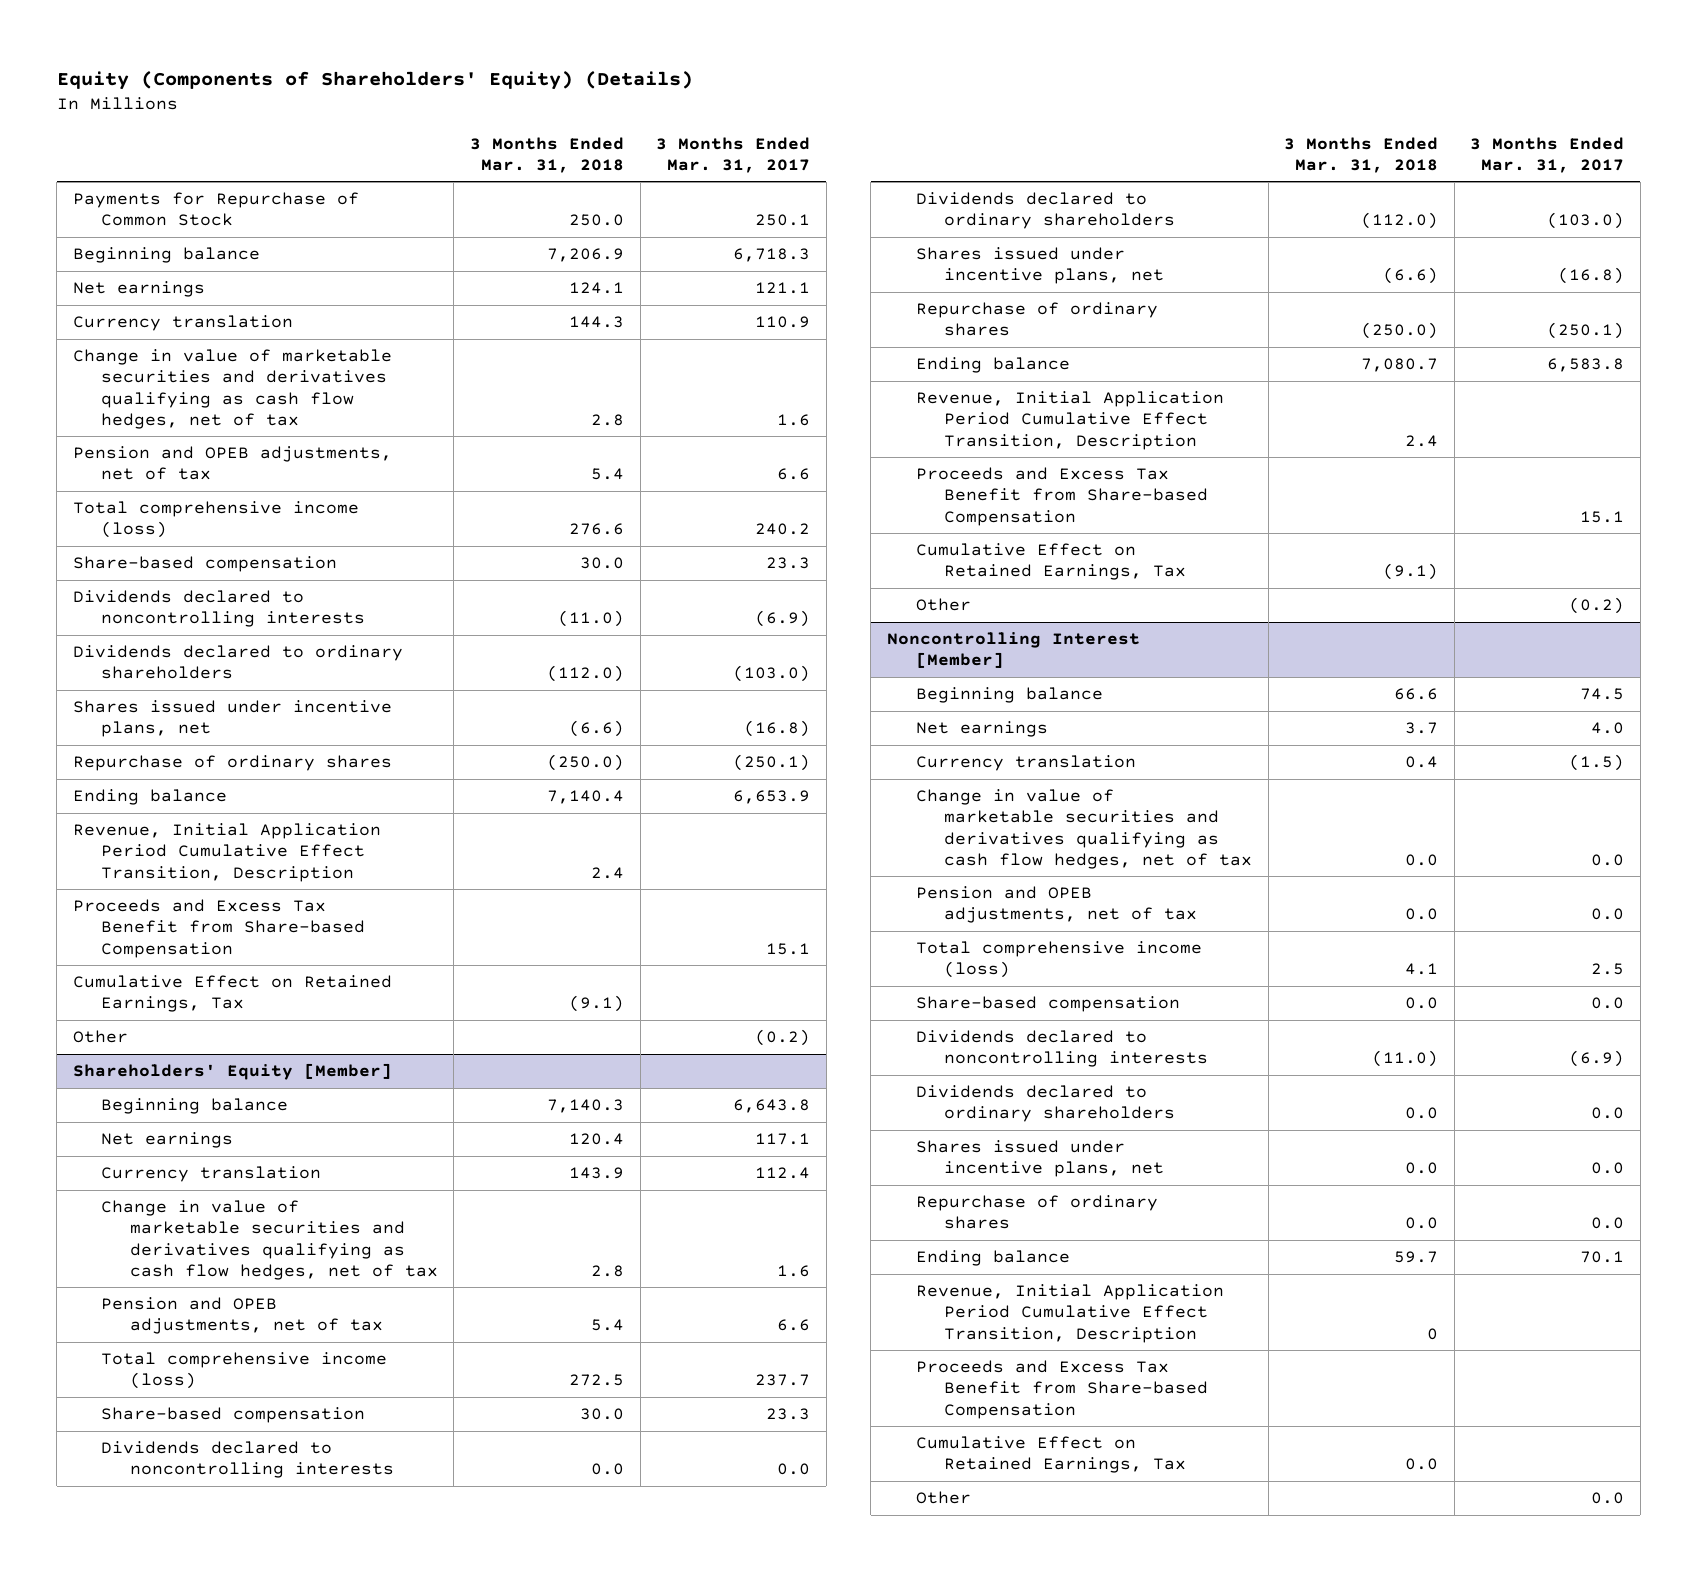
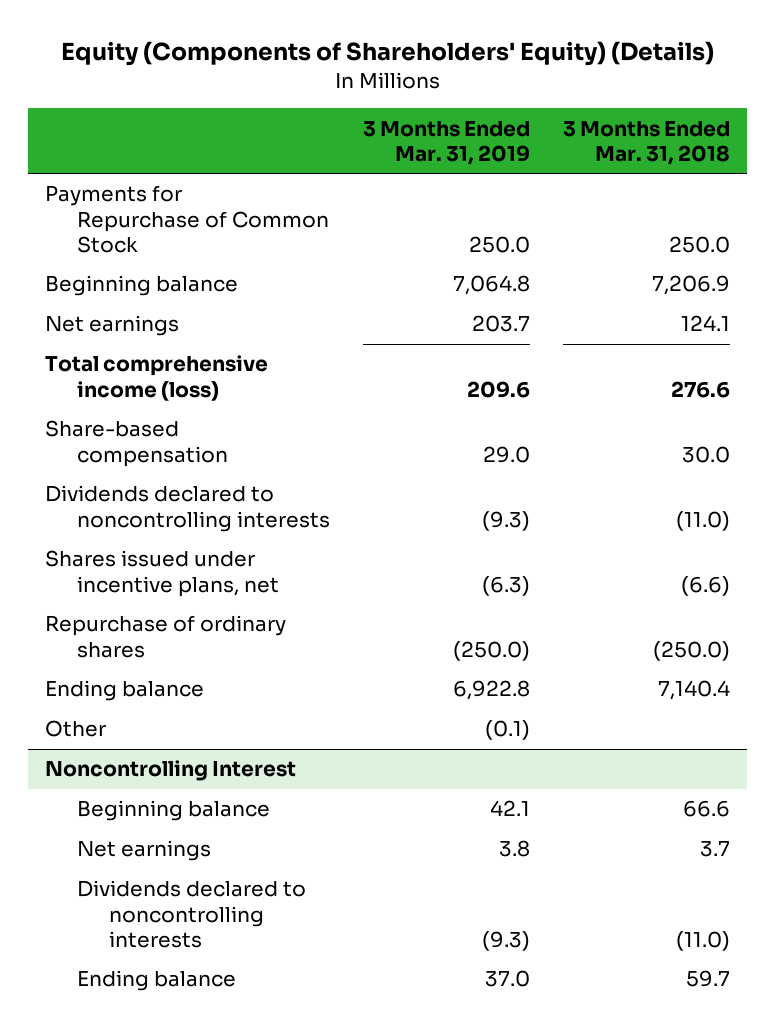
- | 3 Months Ended Mar. 31, 2018 | 3 Months Ended Mar. 31, 2017
+ | 3 Months Ended Mar. 31, 2019 | 3 Months Ended Mar. 31, 2018
- Currency translation | 144.3 | 110.9
- Change in value of marketable securities and derivatives qualifying as cash flow hedges, net of tax | 2.8 | 1.6
- Pension and OPEB adjustments, net of tax | 5.4 | 6.6
- Dividends declared to ordinary shareholders | (112.0) | (103.0)
- Revenue, Initial Application Period Cumulative Effect Transition, Description | 2.4 |
- Proceeds and Excess Tax Benefit from Share-based Compensation | | 15.1
- Cumulative Effect on Retained Earnings, Tax | (9.1) |
- Shareholders' Equity [Member]
- Beginning balance | 7,140.3 | 6,643.8
- Net earnings | 120.4 | 117.1
- Currency translation | 143.9 | 112.4
- Change in value of marketable securities and derivatives qualifying as cash flow hedges, net of tax | 2.8 | 1.6
- Pension and OPEB adjustments, net of tax | 5.4 | 6.6
- Total comprehensive income (loss) | 272.5 | 237.7
- Share-based compensation | 30.0 | 23.3
- Dividends declared to noncontrolling interests | 0.0 | 0.0
- Dividends declared to ordinary shareholders | (112.0) | (103.0)
- Shares issued under incentive plans, net | (6.6) | (16.8)
- Repurchase of ordinary shares | (250.0) | (250.1)
- Ending balance | 7,080.7 | 6,583.8
- Revenue, Initial Application Period Cumulative Effect Transition, Description | 2.4 |
- Proceeds and Excess Tax Benefit from Share-based Compensation | | 15.1
- Cumulative Effect on Retained Earnings, Tax | (9.1) |
- Other | | (0.2)
- Noncontrolling Interest [Member]
+ Noncontrolling Interest
- Currency translation | 0.4 | (1.5)
- Change in value of marketable securities and derivatives qualifying as cash flow hedges, net of tax | 0.0 | 0.0
- Pension and OPEB adjustments, net of tax | 0.0 | 0.0
- Total comprehensive income (loss) | 4.1 | 2.5
- Share-based compensation | 0.0 | 0.0
- Dividends declared to ordinary shareholders | 0.0 | 0.0
- Shares issued under incentive plans, net | 0.0 | 0.0
- Repurchase of ordinary shares | 0.0 | 0.0
- Revenue, Initial Application Period Cumulative Effect Transition, Description | 0 |
- Proceeds and Excess Tax Benefit from Share-based Compensation
- Cumulative Effect on Retained Earnings, Tax | 0.0 |
- Other | | 0.0

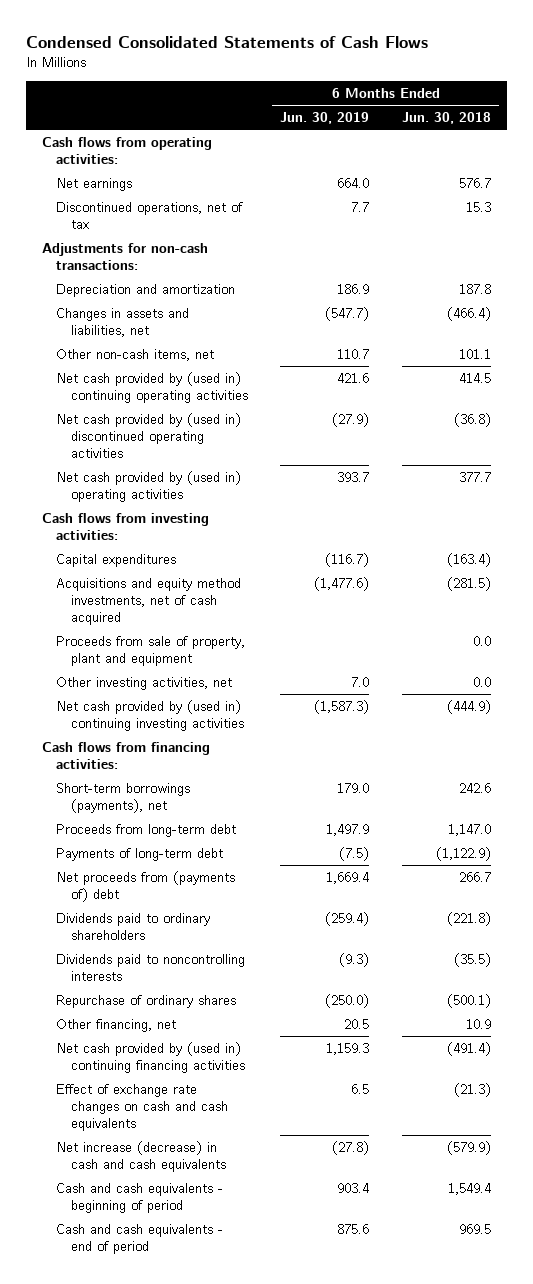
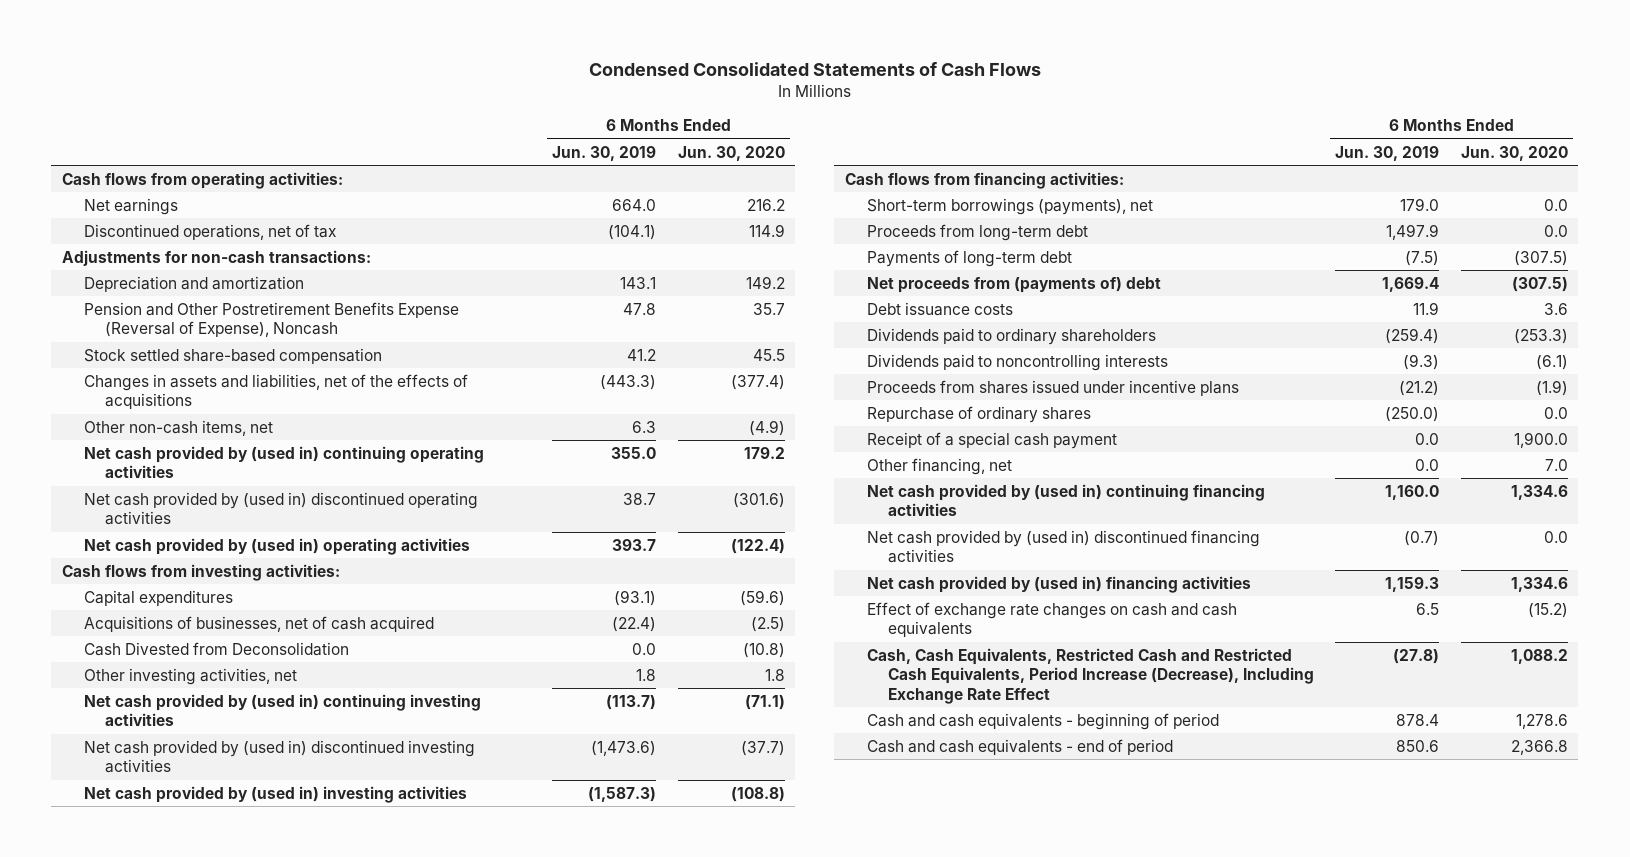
- | 6 Months Ended Jun. 30, 2019 | 6 Months Ended Jun. 30, 2018
+ | 6 Months Ended Jun. 30, 2019 | 6 Months Ended Jun. 30, 2020
- Discontinued operations, net of tax | 7.7 | 15.3
+ Discontinued operations, net of tax | (104.1) | 114.9
- Depreciation and amortization | 186.9 | 187.8
- Changes in assets and liabilities, net | (547.7) | (466.4)
- Other non-cash items, net | 110.7 | 101.1
- Net cash provided by (used in) continuing operating activities | 421.6 | 414.5
- Net cash provided by (used in) discontinued operating activities | (27.9) | (36.8)
+ Depreciation and amortization | 143.1 | 149.2
+ Pension and Other Postretirement Benefits Expense (Reversal of Expense), Noncash | 47.8 | 35.7
+ Stock settled share-based compensation | 41.2 | 45.5
+ Changes in assets and liabilities, net of the effects of acquisitions | (443.3) | (377.4)
+ Other non-cash items, net | 6.3 | (4.9)
+ Net cash provided by (used in) continuing operating activities | 355.0 | 179.2
+ Net cash provided by (used in) discontinued operating activities | 38.7 | (301.6)
- Capital expenditures | (116.7) | (163.4)
- Acquisitions and equity method investments, net of cash acquired | (1,477.6) | (281.5)
- Proceeds from sale of property, plant and equipment | | 0.0
- Other investing activities, net | 7.0 | 0.0
- Net cash provided by (used in) continuing investing activities | (1,587.3) | (444.9)
+ Capital expenditures | (93.1) | (59.6)
+ Acquisitions of businesses, net of cash acquired | (22.4) | (2.5)
+ Cash Divested from Deconsolidation | 0.0 | (10.8)
+ Other investing activities, net | 1.8 | 1.8
+ Net cash provided by (used in) continuing investing activities | (113.7) | (71.1)
+ Net cash provided by (used in) discontinued investing activities | (1,473.6) | (37.7)
+ Net cash provided by (used in) investing activities | (1,587.3) | (108.8)
+ Debt issuance costs | 11.9 | 3.6
+ Proceeds from shares issued under incentive plans | (21.2) | (1.9)
- Other financing, net | 20.5 | 10.9
- Net cash provided by (used in) continuing financing activities | 1,159.3 | (491.4)
+ Receipt of a special cash payment | 0.0 | 1,900.0
+ Other financing, net | 0.0 | 7.0
+ Net cash provided by (used in) continuing financing activities | 1,160.0 | 1,334.6
+ Net cash provided by (used in) discontinued financing activities | (0.7) | 0.0
+ Net cash provided by (used in) financing activities | 1,159.3 | 1,334.6
- Net increase (decrease) in cash and cash equivalents | (27.8) | (579.9)
- Cash and cash equivalents - beginning of period | 903.4 | 1,549.4
- Cash and cash equivalents - end of period | 875.6 | 969.5
+ Cash, Cash Equivalents, Restricted Cash and Restricted Cash Equivalents, Period Increase (Decrease), Including Exchange Rate Effect | (27.8) | 1,088.2
+ Cash and cash equivalents - beginning of period | 878.4 | 1,278.6
+ Cash and cash equivalents - end of period | 850.6 | 2,366.8

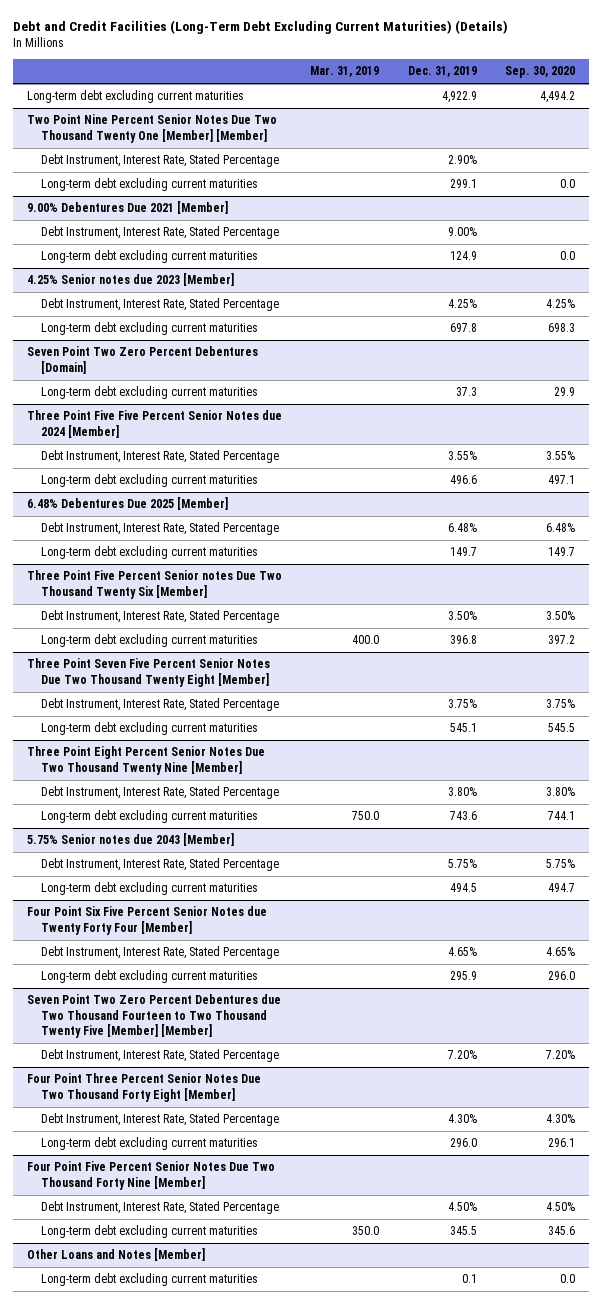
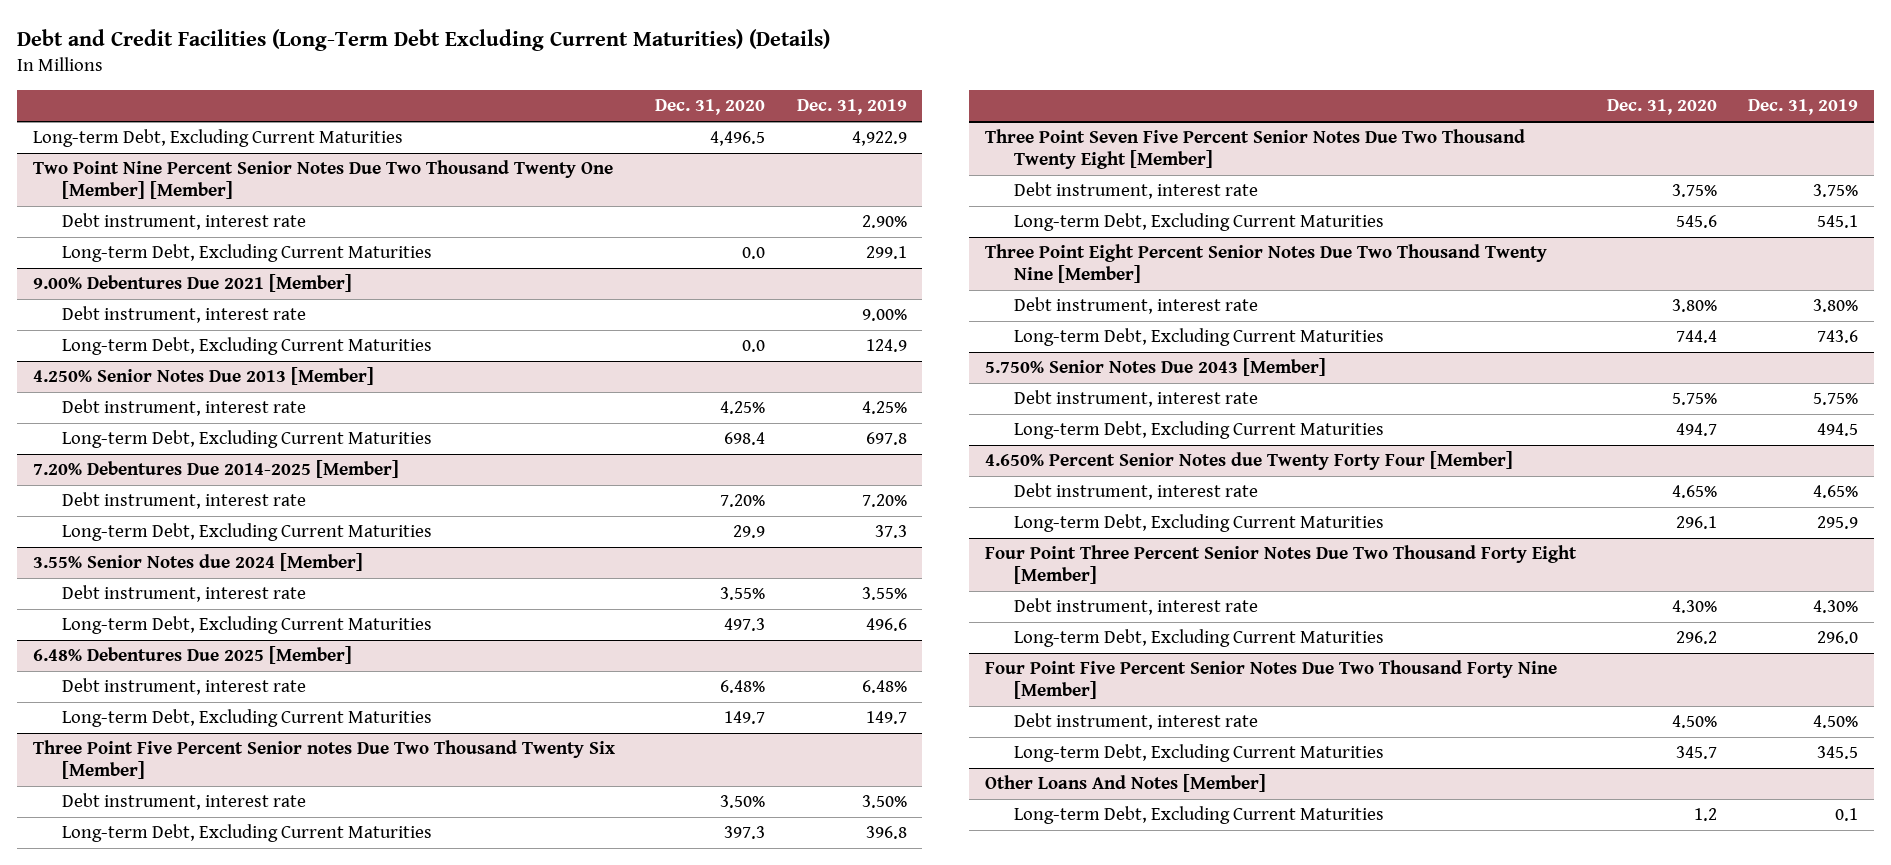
- | Mar. 31, 2019 | Dec. 31, 2019 | Sep. 30, 2020
+ | Dec. 31, 2020 | Dec. 31, 2019
- Long-term debt excluding current maturities | | 4,922.9 | 4,494.2
+ Long-term Debt, Excluding Current Maturities | 4,496.5 | 4,922.9
@ Two Point Nine Percent Senior Notes Due Two Thousand Twenty One [Member] [Member]
- Debt Instrument, Interest Rate, Stated Percentage | | 2.90% |
- Long-term debt excluding current maturities | | 299.1 | 0.0
+ Debt instrument, interest rate | | 2.90%
+ Long-term Debt, Excluding Current Maturities | 0.0 | 299.1
@ 9.00% Debentures Due 2021 [Member]
- Debt Instrument, Interest Rate, Stated Percentage | | 9.00% |
- Long-term debt excluding current maturities | | 124.9 | 0.0
- 4.25% Senior notes due 2023 [Member]
- Debt Instrument, Interest Rate, Stated Percentage | | 4.25% | 4.25%
- Long-term debt excluding current maturities | | 697.8 | 698.3
- Seven Point Two Zero Percent Debentures [Domain]
- Long-term debt excluding current maturities | | 37.3 | 29.9
- Three Point Five Five Percent Senior Notes due 2024 [Member]
- Debt Instrument, Interest Rate, Stated Percentage | | 3.55% | 3.55%
- Long-term debt excluding current maturities | | 496.6 | 497.1
@ 9.00% Debentures Due 2021 [Member]
+ Debt instrument, interest rate | | 9.00%
+ Long-term Debt, Excluding Current Maturities | 0.0 | 124.9
+ 4.250% Senior Notes Due 2013 [Member]
+ Debt instrument, interest rate | 4.25% | 4.25%
+ Long-term Debt, Excluding Current Maturities | 698.4 | 697.8
+ 7.20% Debentures Due 2014-2025 [Member]
+ Debt instrument, interest rate | 7.20% | 7.20%
+ Long-term Debt, Excluding Current Maturities | 29.9 | 37.3
+ 3.55% Senior Notes due 2024 [Member]
+ Debt instrument, interest rate | 3.55% | 3.55%
+ Long-term Debt, Excluding Current Maturities | 497.3 | 496.6
@ 6.48% Debentures Due 2025 [Member]
- Debt Instrument, Interest Rate, Stated Percentage | | 6.48% | 6.48%
- Long-term debt excluding current maturities | | 149.7 | 149.7
+ Debt instrument, interest rate | 6.48% | 6.48%
+ Long-term Debt, Excluding Current Maturities | 149.7 | 149.7
@ Three Point Five Percent Senior notes Due Two Thousand Twenty Six [Member]
- Debt Instrument, Interest Rate, Stated Percentage | | 3.50% | 3.50%
- Long-term debt excluding current maturities | 400.0 | 396.8 | 397.2
+ Debt instrument, interest rate | 3.50% | 3.50%
+ Long-term Debt, Excluding Current Maturities | 397.3 | 396.8
@ Three Point Seven Five Percent Senior Notes Due Two Thousand Twenty Eight [Member]
- Debt Instrument, Interest Rate, Stated Percentage | | 3.75% | 3.75%
- Long-term debt excluding current maturities | | 545.1 | 545.5
+ Debt instrument, interest rate | 3.75% | 3.75%
+ Long-term Debt, Excluding Current Maturities | 545.6 | 545.1
@ Three Point Eight Percent Senior Notes Due Two Thousand Twenty Nine [Member]
- Debt Instrument, Interest Rate, Stated Percentage | | 3.80% | 3.80%
- Long-term debt excluding current maturities | 750.0 | 743.6 | 744.1
- 5.75% Senior notes due 2043 [Member]
- Debt Instrument, Interest Rate, Stated Percentage | | 5.75% | 5.75%
- Long-term debt excluding current maturities | | 494.5 | 494.7
- Four Point Six Five Percent Senior Notes due Twenty Forty Four [Member]
- Debt Instrument, Interest Rate, Stated Percentage | | 4.65% | 4.65%
- Long-term debt excluding current maturities | | 295.9 | 296.0
- Seven Point Two Zero Percent Debentures due Two Thousand Fourteen to Two Thousand Twenty Five [Member] [Member]
- Debt Instrument, Interest Rate, Stated Percentage | | 7.20% | 7.20%
@ Three Point Eight Percent Senior Notes Due Two Thousand Twenty Nine [Member]
+ Debt instrument, interest rate | 3.80% | 3.80%
+ Long-term Debt, Excluding Current Maturities | 744.4 | 743.6
+ 5.750% Senior Notes Due 2043 [Member]
+ Debt instrument, interest rate | 5.75% | 5.75%
+ Long-term Debt, Excluding Current Maturities | 494.7 | 494.5
+ 4.650% Percent Senior Notes due Twenty Forty Four [Member]
+ Debt instrument, interest rate | 4.65% | 4.65%
+ Long-term Debt, Excluding Current Maturities | 296.1 | 295.9
@ Four Point Three Percent Senior Notes Due Two Thousand Forty Eight [Member]
- Debt Instrument, Interest Rate, Stated Percentage | | 4.30% | 4.30%
- Long-term debt excluding current maturities | | 296.0 | 296.1
+ Debt instrument, interest rate | 4.30% | 4.30%
+ Long-term Debt, Excluding Current Maturities | 296.2 | 296.0
@ Four Point Five Percent Senior Notes Due Two Thousand Forty Nine [Member]
- Debt Instrument, Interest Rate, Stated Percentage | | 4.50% | 4.50%
- Long-term debt excluding current maturities | 350.0 | 345.5 | 345.6
- Other Loans and Notes [Member]
- Long-term debt excluding current maturities | | 0.1 | 0.0
@ Four Point Five Percent Senior Notes Due Two Thousand Forty Nine [Member]
+ Debt instrument, interest rate | 4.50% | 4.50%
+ Long-term Debt, Excluding Current Maturities | 345.7 | 345.5
+ Other Loans And Notes [Member]
+ Long-term Debt, Excluding Current Maturities | 1.2 | 0.1

